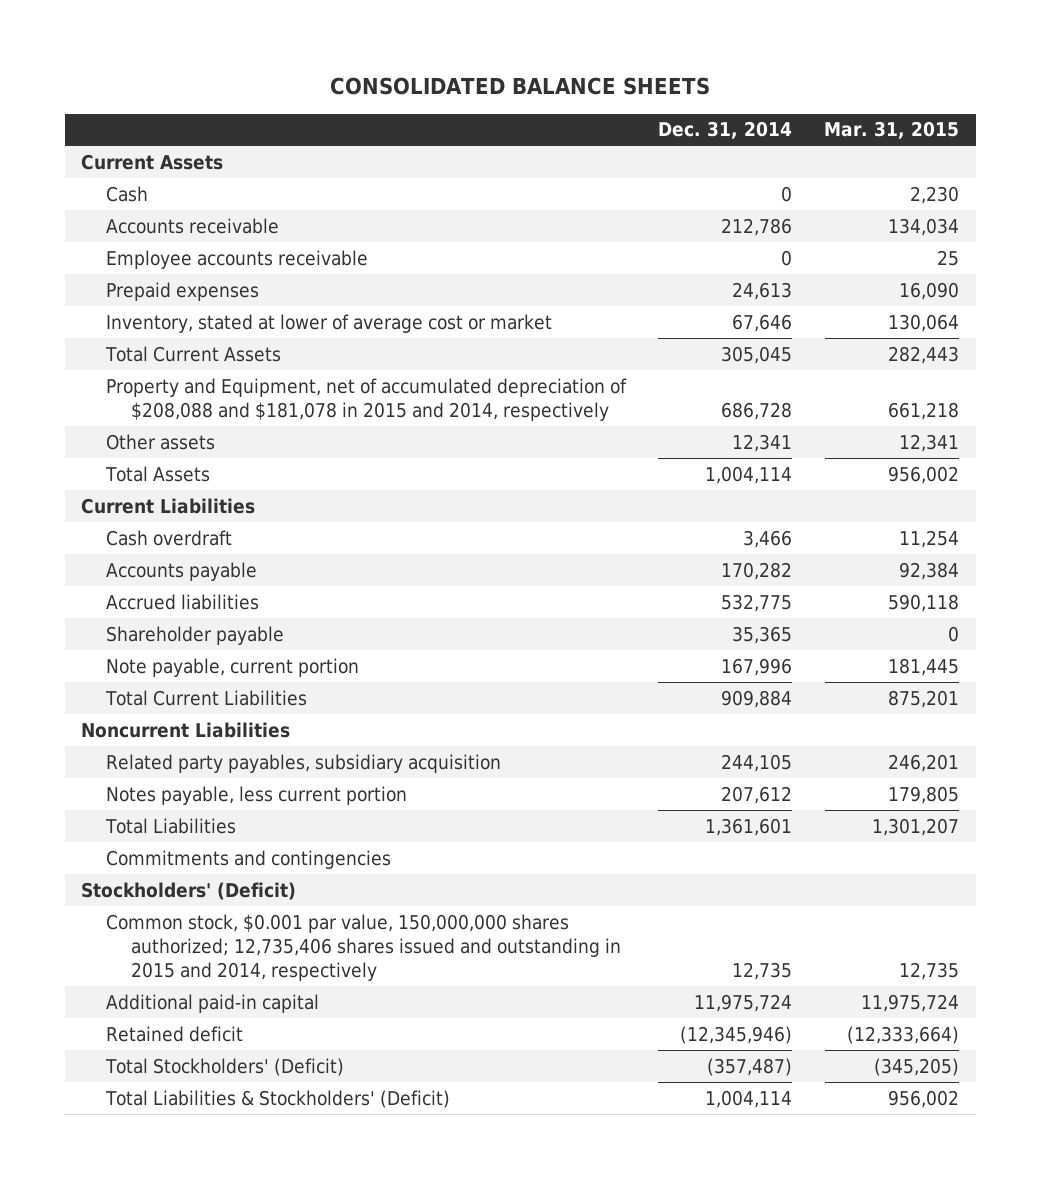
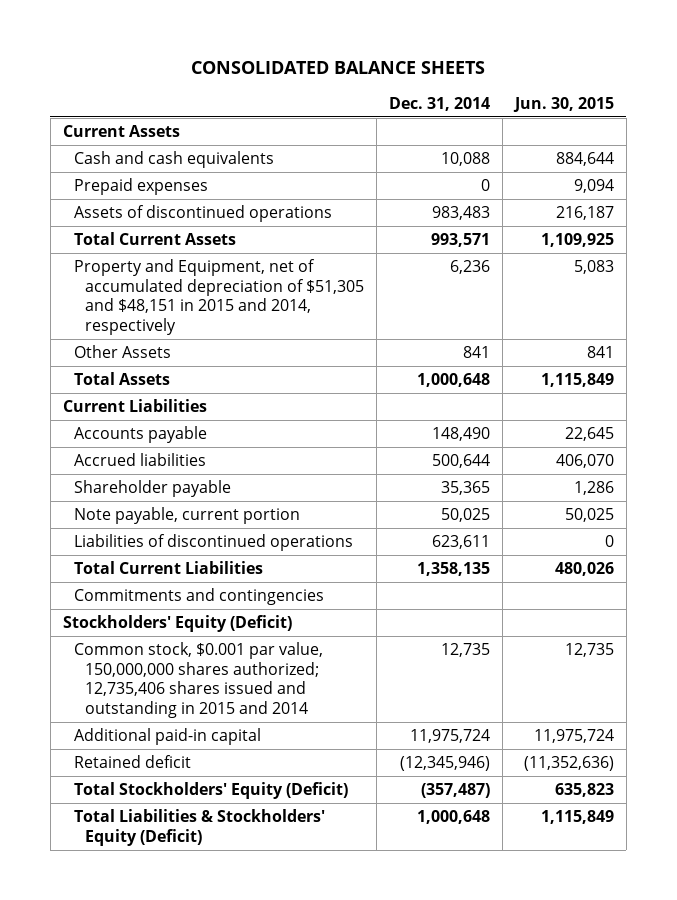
- | Dec. 31, 2014 | Mar. 31, 2015
+ | Dec. 31, 2014 | Jun. 30, 2015
- Cash | 0 | 2,230
- Accounts receivable | 212,786 | 134,034
- Employee accounts receivable | 0 | 25
- Prepaid expenses | 24,613 | 16,090
- Inventory, stated at lower of average cost or market | 67,646 | 130,064
- Total Current Assets | 305,045 | 282,443
- Property and Equipment, net of accumulated depreciation of $208,088 and $181,078 in 2015 and 2014, respectively | 686,728 | 661,218
- Other assets | 12,341 | 12,341
- Total Assets | 1,004,114 | 956,002
+ Cash and cash equivalents | 10,088 | 884,644
+ Prepaid expenses | 0 | 9,094
+ Assets of discontinued operations | 983,483 | 216,187
+ Total Current Assets | 993,571 | 1,109,925
+ Property and Equipment, net of accumulated depreciation of $51,305 and $48,151 in 2015 and 2014, respectively | 6,236 | 5,083
+ Other Assets | 841 | 841
+ Total Assets | 1,000,648 | 1,115,849
- Cash overdraft | 3,466 | 11,254
- Accounts payable | 170,282 | 92,384
- Accrued liabilities | 532,775 | 590,118
+ Accounts payable | 148,490 | 22,645
+ Accrued liabilities | 500,644 | 406,070
- Note payable, current portion | 167,996 | 181,445
- Total Current Liabilities | 909,884 | 875,201
- Noncurrent Liabilities
- Related party payables, subsidiary acquisition | 244,105 | 246,201
- Notes payable, less current portion | 207,612 | 179,805
- Total Liabilities | 1,361,601 | 1,301,207
+ Note payable, current portion | 50,025 | 50,025
+ Liabilities of discontinued operations | 623,611 | 0
+ Total Current Liabilities | 1,358,135 | 480,026
- Stockholders' (Deficit)
- Common stock, $0.001 par value, 150,000,000 shares authorized; 12,735,406 shares issued and outstanding in 2015 and 2014, respectively | 12,735 | 12,735
+ Stockholders' Equity (Deficit)
+ Common stock, $0.001 par value, 150,000,000 shares authorized; 12,735,406 shares issued and outstanding in 2015 and 2014 | 12,735 | 12,735
- Total Stockholders' (Deficit) | (357,487) | (345,205)
- Total Liabilities & Stockholders' (Deficit) | 1,004,114 | 956,002
+ Total Stockholders' Equity (Deficit) | (357,487) | 635,823
+ Total Liabilities & Stockholders' Equity (Deficit) | 1,000,648 | 1,115,849

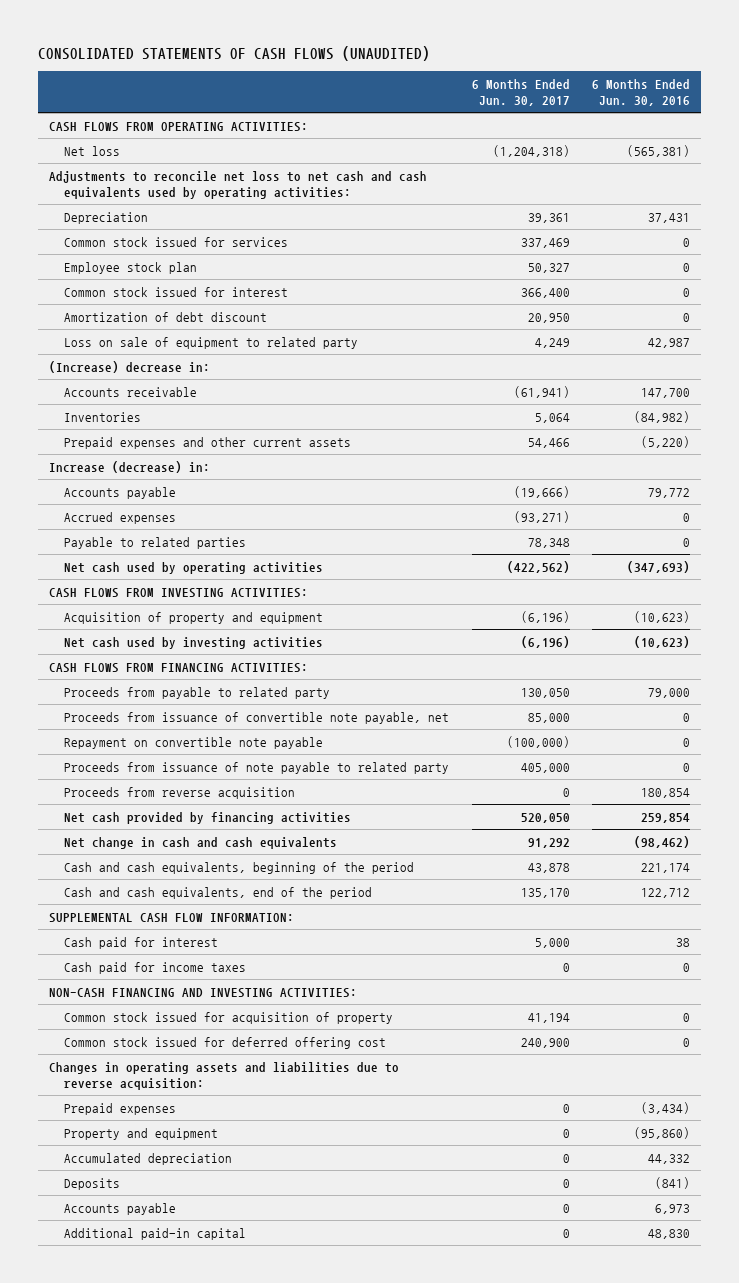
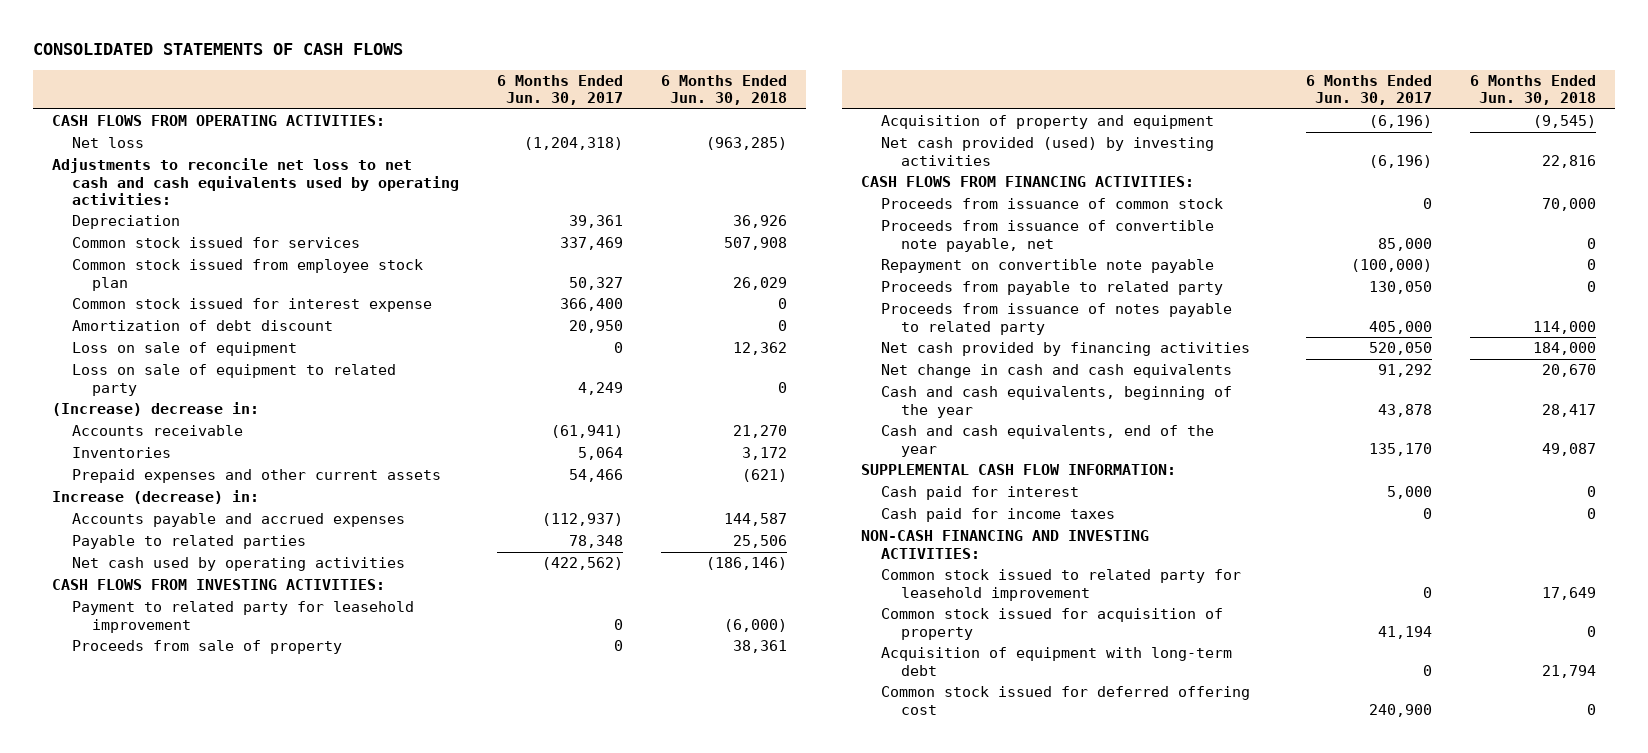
- CONSOLIDATED STATEMENTS OF CASH FLOWS (UNAUDITED)
+ CONSOLIDATED STATEMENTS OF CASH FLOWS
- | 6 Months Ended Jun. 30, 2017 | 6 Months Ended Jun. 30, 2016
+ | 6 Months Ended Jun. 30, 2017 | 6 Months Ended Jun. 30, 2018
- Employee stock plan | 50,327 | 0
- Common stock issued for interest | 366,400 | 0
+ Common stock issued from employee stock plan | 50,327 | 26,029
+ Common stock issued for interest expense | 366,400 | 0
+ Loss on sale of equipment | 0 | 12,362
- Accounts payable | (19,666) | 79,772
- Accrued expenses | (93,271) | 0
+ Accounts payable and accrued expenses | (112,937) | 144,587
+ Payment to related party for leasehold improvement | 0 | (6,000)
+ Proceeds from sale of property | 0 | 38,361
- Net cash used by investing activities | (6,196) | (10,623)
+ Net cash provided (used) by investing activities | (6,196) | 22,816
+ Proceeds from issuance of common stock | 0 | 70,000
- Proceeds from issuance of note payable to related party | 405,000 | 0
- Proceeds from reverse acquisition | 0 | 180,854
moved down: Proceeds from payable to related party | 130,050 | 0
+ Proceeds from issuance of notes payable to related party | 405,000 | 114,000
- Cash and cash equivalents, beginning of the period | 43,878 | 221,174
- Cash and cash equivalents, end of the period | 135,170 | 122,712
+ Cash and cash equivalents, beginning of the year | 43,878 | 28,417
+ Cash and cash equivalents, end of the year | 135,170 | 49,087
+ Common stock issued to related party for leasehold improvement | 0 | 17,649
+ Acquisition of equipment with long-term debt | 0 | 21,794
- Changes in operating assets and liabilities due to reverse acquisition:
- Prepaid expenses | 0 | (3,434)
- Property and equipment | 0 | (95,860)
- Accumulated depreciation | 0 | 44,332
- Deposits | 0 | (841)
- Accounts payable | 0 | 6,973
- Additional paid-in capital | 0 | 48,830

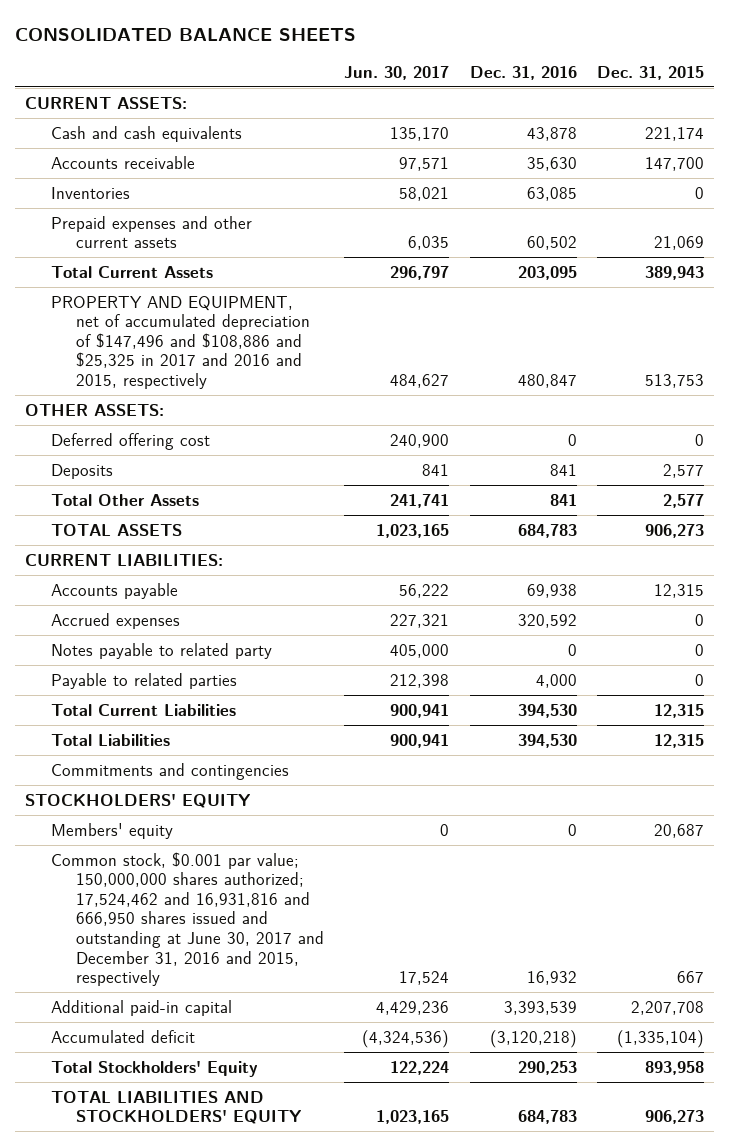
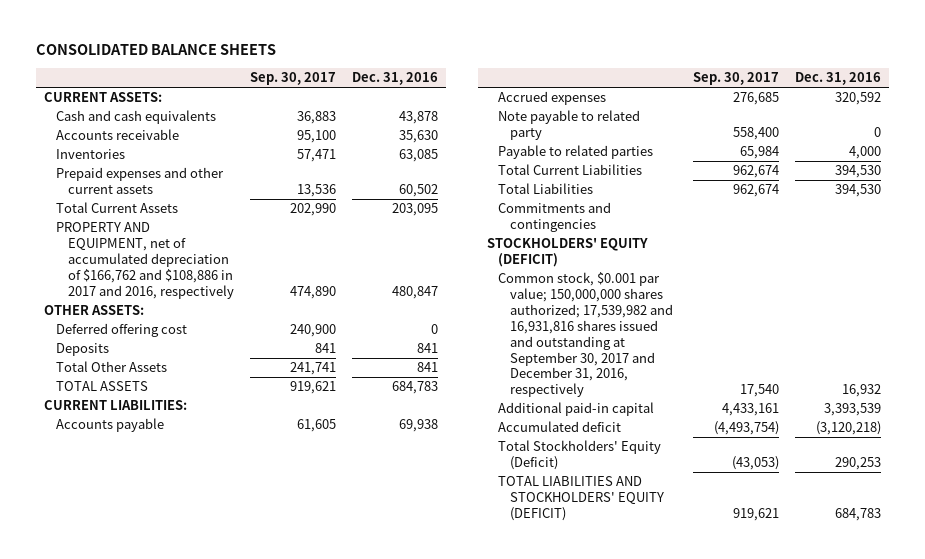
- | Jun. 30, 2017 | Dec. 31, 2016 | Dec. 31, 2015
+ | Sep. 30, 2017 | Dec. 31, 2016
- PROPERTY AND EQUIPMENT, net of accumulated depreciation of $147,496 and $108,886 and $25,325 in 2017 and 2016 and 2015, respectively | 484,627 | 480,847 | 513,753
+ PROPERTY AND EQUIPMENT, net of accumulated depreciation of $166,762 and $108,886 in 2017 and 2016, respectively | 474,890 | 480,847
- Notes payable to related party | 405,000 | 0 | 0
+ Note payable to related party | 558,400 | 0
- STOCKHOLDERS' EQUITY
- Members' equity | 0 | 0 | 20,687
- Common stock, $0.001 par value; 150,000,000 shares authorized; 17,524,462 and 16,931,816 and 666,950 shares issued and outstanding at June 30, 2017 and December 31, 2016 and 2015, respectively | 17,524 | 16,932 | 667
+ STOCKHOLDERS' EQUITY (DEFICIT)
+ Common stock, $0.001 par value; 150,000,000 shares authorized; 17,539,982 and 16,931,816 shares issued and outstanding at September 30, 2017 and December 31, 2016, respectively | 17,540 | 16,932
- Total Stockholders' Equity | 122,224 | 290,253 | 893,958
- TOTAL LIABILITIES AND STOCKHOLDERS' EQUITY | 1,023,165 | 684,783 | 906,273
+ Total Stockholders' Equity (Deficit) | (43,053) | 290,253
+ TOTAL LIABILITIES AND STOCKHOLDERS' EQUITY (DEFICIT) | 919,621 | 684,783

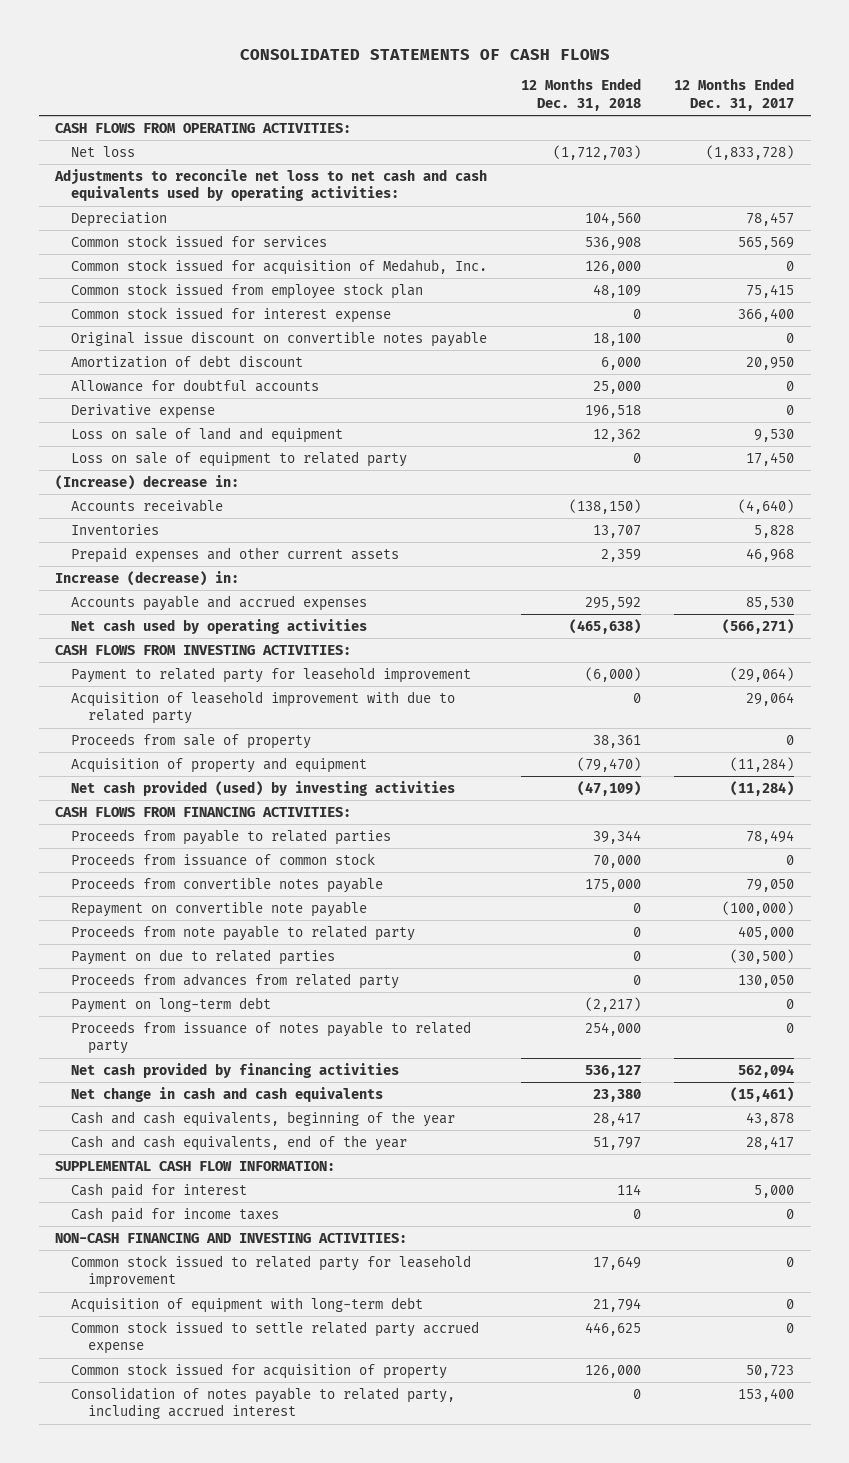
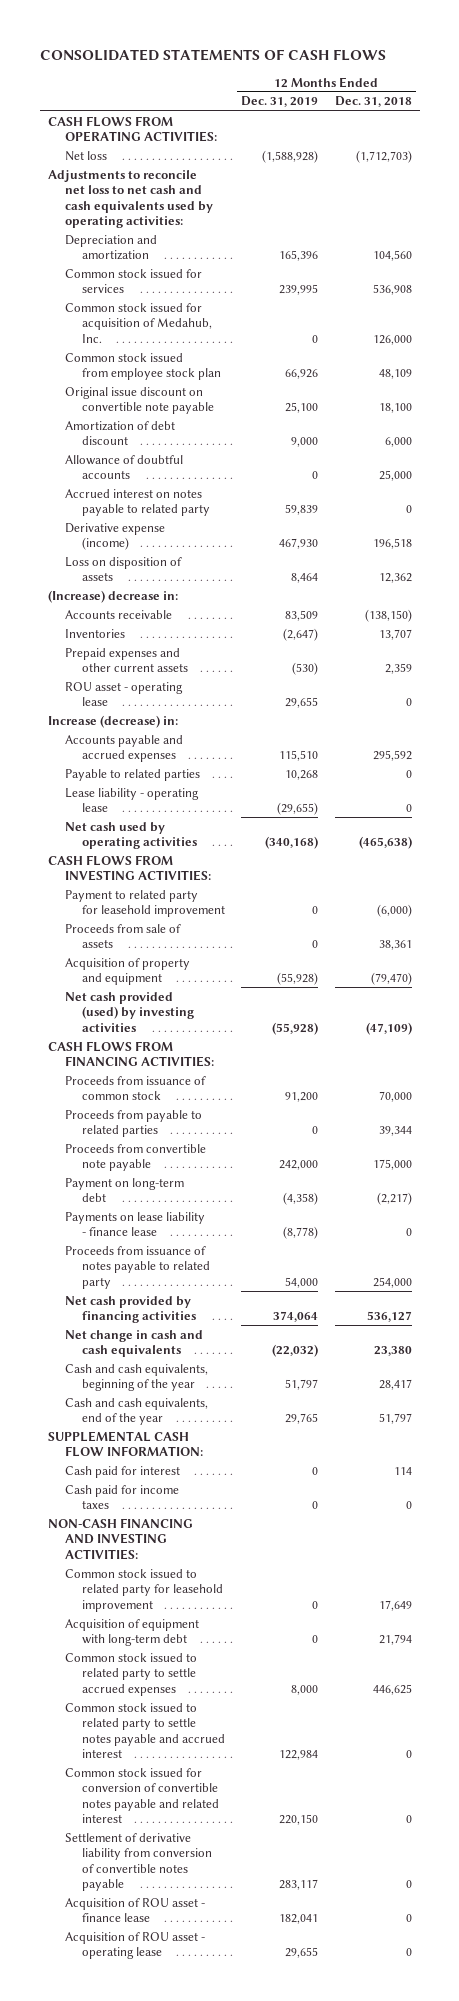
- | 12 Months Ended Dec. 31, 2018 | 12 Months Ended Dec. 31, 2017
+ | 12 Months Ended Dec. 31, 2019 | 12 Months Ended Dec. 31, 2018
- Depreciation | 104,560 | 78,457
+ Depreciation and amortization | 165,396 | 104,560
- Common stock issued for interest expense | 0 | 366,400
- Original issue discount on convertible notes payable | 18,100 | 0
+ Original issue discount on convertible note payable | 25,100 | 18,100
- Allowance for doubtful accounts | 25,000 | 0
- Derivative expense | 196,518 | 0
- Loss on sale of land and equipment | 12,362 | 9,530
- Loss on sale of equipment to related party | 0 | 17,450
+ Allowance of doubtful accounts | 0 | 25,000
+ Accrued interest on notes payable to related party | 59,839 | 0
+ Derivative expense (income) | 467,930 | 196,518
+ Loss on disposition of assets | 8,464 | 12,362
+ ROU asset - operating lease | 29,655 | 0
+ Payable to related parties | 10,268 | 0
+ Lease liability - operating lease | (29,655) | 0
- Acquisition of leasehold improvement with due to related party | 0 | 29,064
- Proceeds from sale of property | 38,361 | 0
+ Proceeds from sale of assets | 0 | 38,361
- Proceeds from convertible notes payable | 175,000 | 79,050
- Repayment on convertible note payable | 0 | (100,000)
- Proceeds from note payable to related party | 0 | 405,000
- Payment on due to related parties | 0 | (30,500)
- Proceeds from advances from related party | 0 | 130,050
moved down: Proceeds from payable to related parties | 0 | 39,344
+ Proceeds from convertible note payable | 242,000 | 175,000
+ Payments on lease liability - finance lease | (8,778) | 0
- Common stock issued to settle related party accrued expense | 446,625 | 0
- Common stock issued for acquisition of property | 126,000 | 50,723
- Consolidation of notes payable to related party, including accrued interest | 0 | 153,400
+ Common stock issued to related party to settle accrued expenses | 8,000 | 446,625
+ Common stock issued to related party to settle notes payable and accrued interest | 122,984 | 0
+ Common stock issued for conversion of convertible notes payable and related interest | 220,150 | 0
+ Settlement of derivative liability from conversion of convertible notes payable | 283,117 | 0
+ Acquisition of ROU asset - finance lease | 182,041 | 0
+ Acquisition of ROU asset - operating lease | 29,655 | 0

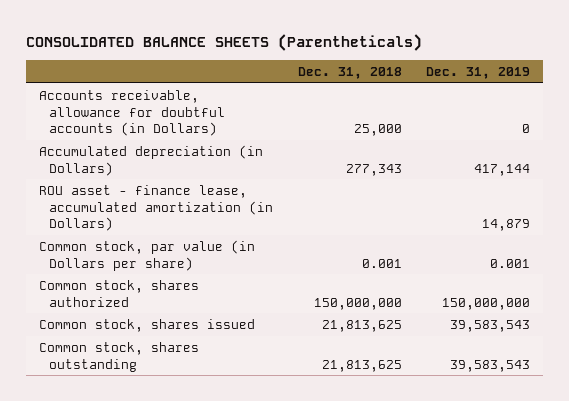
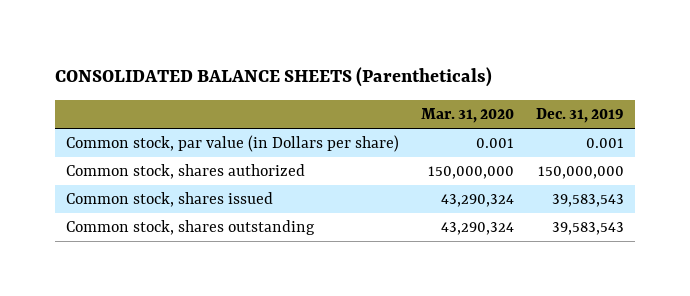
- | Dec. 31, 2018 | Dec. 31, 2019
+ | Mar. 31, 2020 | Dec. 31, 2019
- Accounts receivable, allowance for doubtful accounts (in Dollars) | 25,000 | 0
- Accumulated depreciation (in Dollars) | 277,343 | 417,144
- ROU asset - finance lease, accumulated amortization (in Dollars) | | 14,879

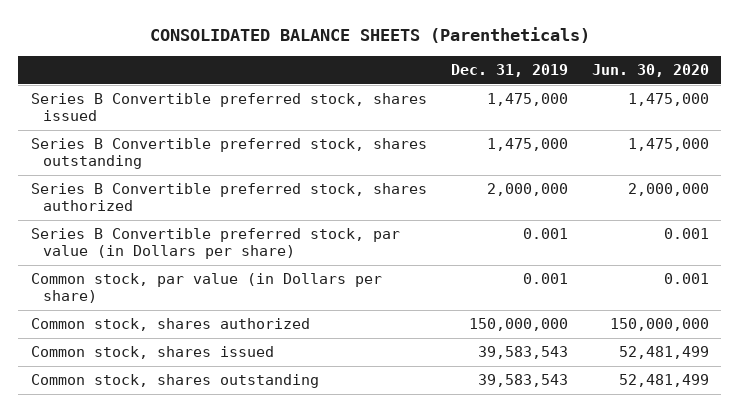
- | Mar. 31, 2020 | Dec. 31, 2019
+ | Dec. 31, 2019 | Jun. 30, 2020
+ Series B Convertible preferred stock, shares issued | 1,475,000 | 1,475,000
+ Series B Convertible preferred stock, shares outstanding | 1,475,000 | 1,475,000
+ Series B Convertible preferred stock, shares authorized | 2,000,000 | 2,000,000
+ Series B Convertible preferred stock, par value (in Dollars per share) | 0.001 | 0.001

